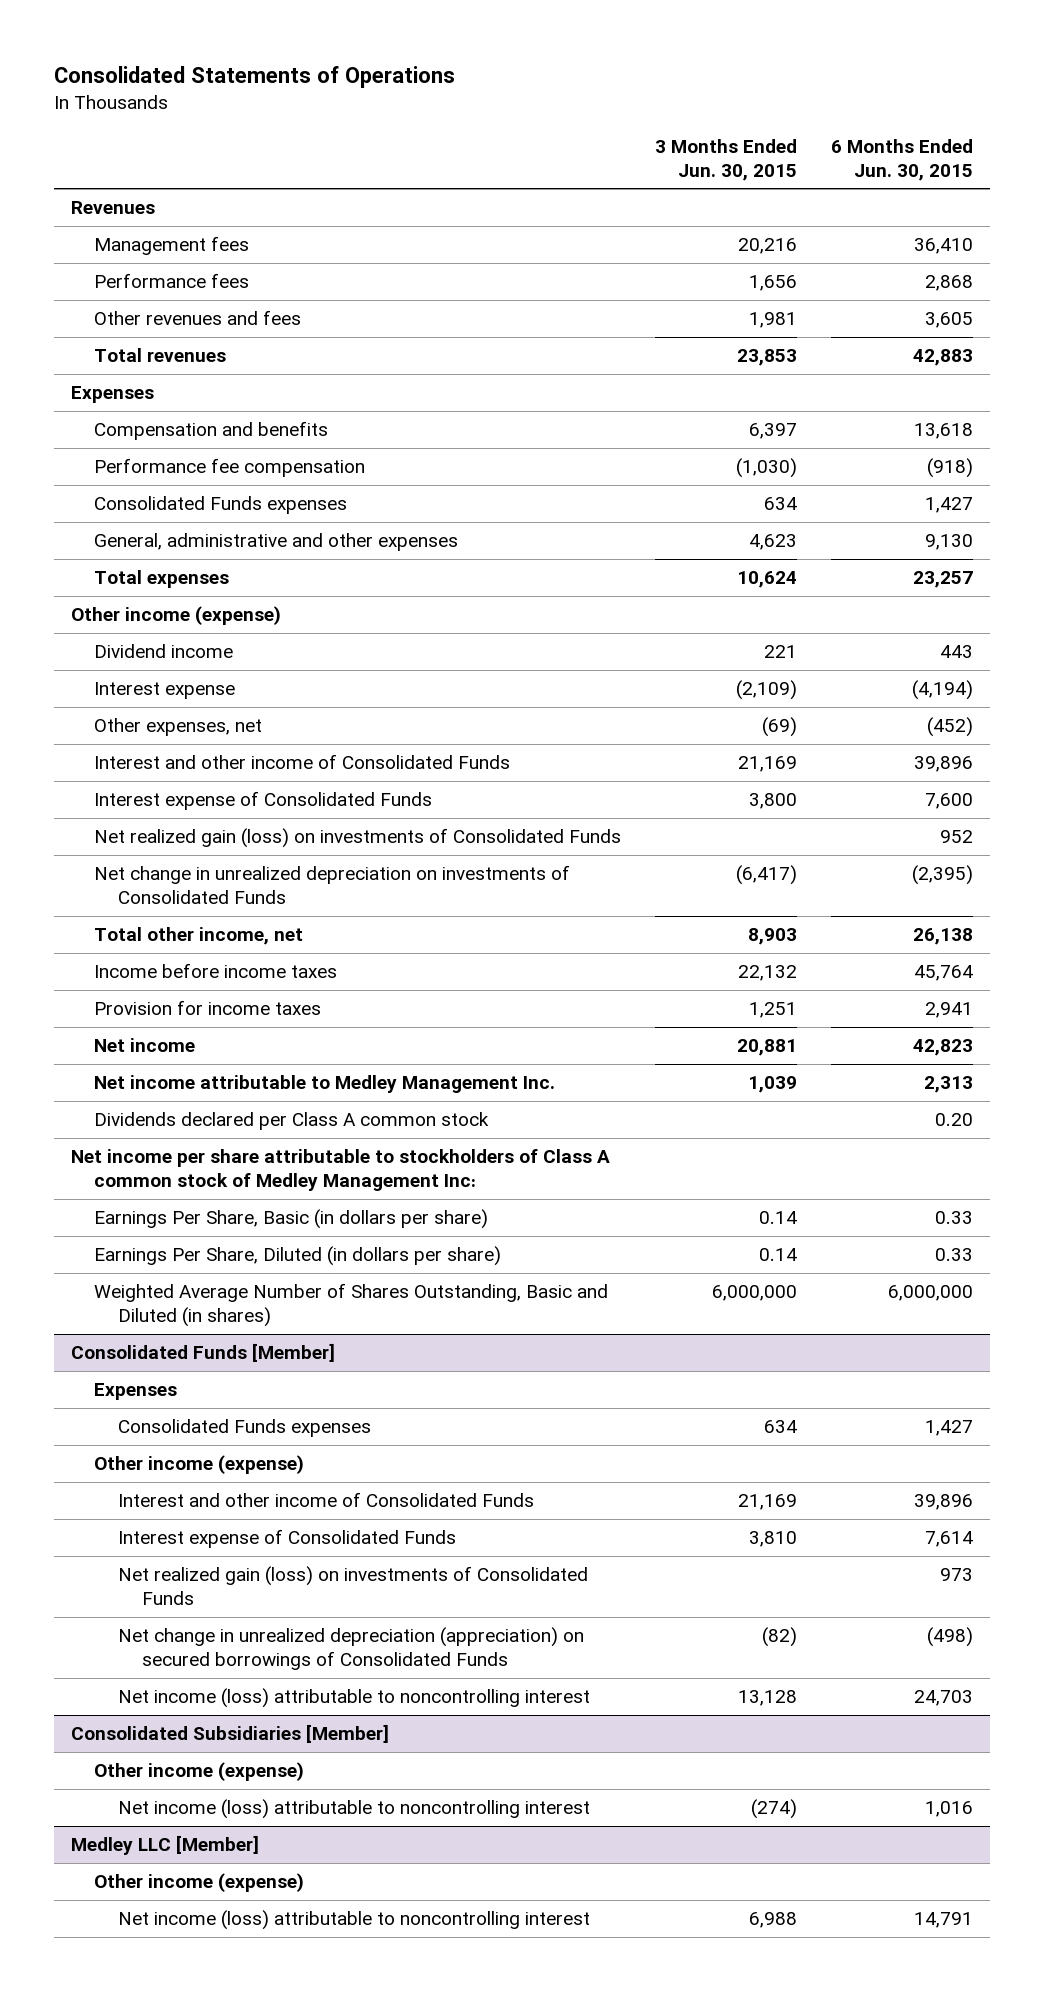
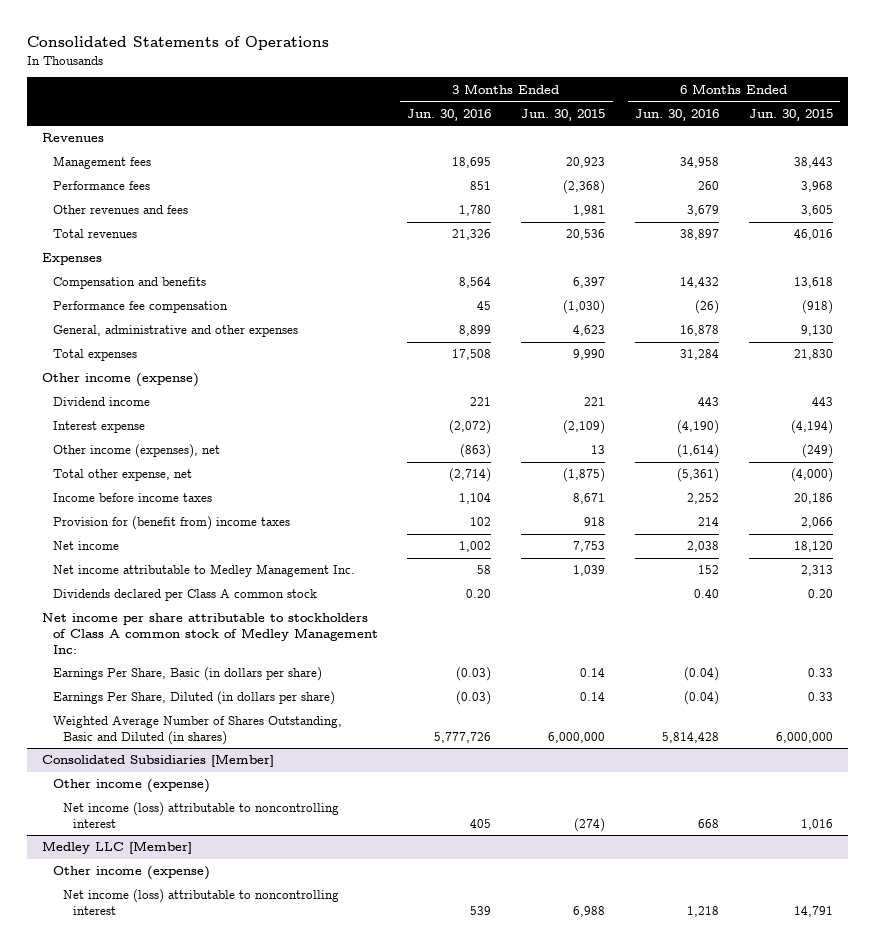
- | 3 Months Ended Jun. 30, 2015 | 6 Months Ended Jun. 30, 2015
+ | 3 Months Ended Jun. 30, 2016 | 3 Months Ended Jun. 30, 2015 | 6 Months Ended Jun. 30, 2016 | 6 Months Ended Jun. 30, 2015
- Management fees | 20,216 | 36,410
- Performance fees | 1,656 | 2,868
+ Management fees | 18,695 | 20,923 | 34,958 | 38,443
+ Performance fees | 851 | (2,368) | 260 | 3,968
- Total revenues | 23,853 | 42,883
+ Total revenues | 21,326 | 20,536 | 38,897 | 46,016
- Consolidated Funds expenses | 634 | 1,427
- Total expenses | 10,624 | 23,257
+ Total expenses | 17,508 | 9,990 | 31,284 | 21,830
- Other expenses, net | (69) | (452)
- Interest and other income of Consolidated Funds | 21,169 | 39,896
- Interest expense of Consolidated Funds | 3,800 | 7,600
- Net realized gain (loss) on investments of Consolidated Funds | | 952
- Net change in unrealized depreciation on investments of Consolidated Funds | (6,417) | (2,395)
- Total other income, net | 8,903 | 26,138
- Income before income taxes | 22,132 | 45,764
- Provision for income taxes | 1,251 | 2,941
- Net income | 20,881 | 42,823
+ Other income (expenses), net | (863) | 13 | (1,614) | (249)
+ Total other expense, net | (2,714) | (1,875) | (5,361) | (4,000)
+ Income before income taxes | 1,104 | 8,671 | 2,252 | 20,186
+ Provision for (benefit from) income taxes | 102 | 918 | 214 | 2,066
+ Net income | 1,002 | 7,753 | 2,038 | 18,120
- Consolidated Funds [Member]
- Expenses
- Consolidated Funds expenses | 634 | 1,427
- Other income (expense)
- Interest and other income of Consolidated Funds | 21,169 | 39,896
- Interest expense of Consolidated Funds | 3,810 | 7,614
- Net realized gain (loss) on investments of Consolidated Funds | | 973
- Net change in unrealized depreciation (appreciation) on secured borrowings of Consolidated Funds | (82) | (498)
- Net income (loss) attributable to noncontrolling interest | 13,128 | 24,703

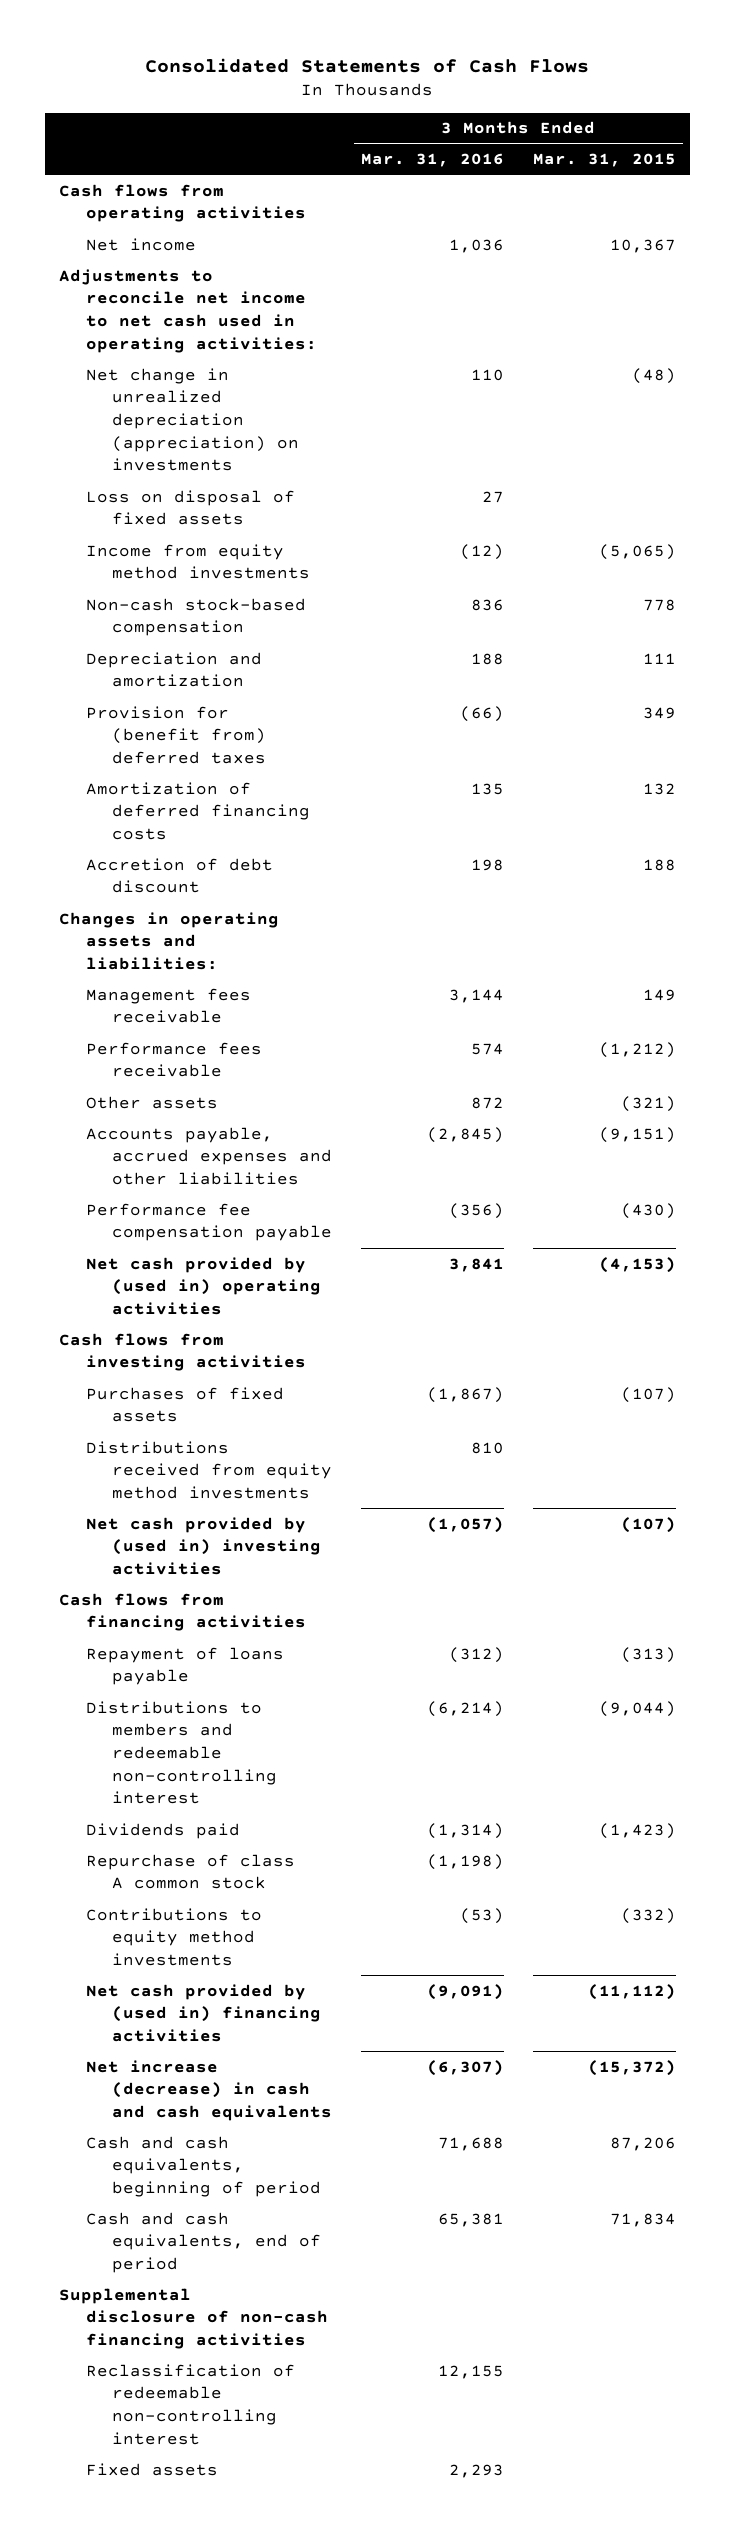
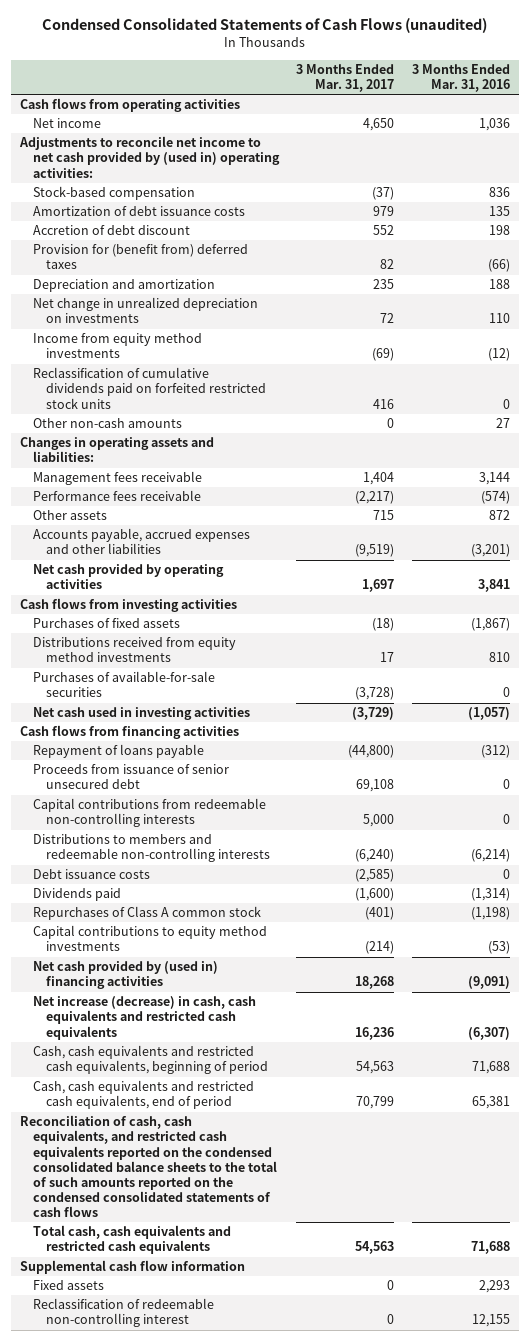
- Consolidated Statements of Cash Flows
+ Condensed Consolidated Statements of Cash Flows (unaudited)
- | 3 Months Ended Mar. 31, 2016 | 3 Months Ended Mar. 31, 2015
+ | 3 Months Ended Mar. 31, 2017 | 3 Months Ended Mar. 31, 2016
- Adjustments to reconcile net income to net cash used in operating activities:
- Net change in unrealized depreciation (appreciation) on investments | 110 | (48)
- Loss on disposal of fixed assets | 27 |
- Non-cash stock-based compensation | 836 | 778
- Amortization of deferred financing costs | 135 | 132
+ Adjustments to reconcile net income to net cash provided by (used in) operating activities:
+ Stock-based compensation | (37) | 836
+ Amortization of debt issuance costs | 979 | 135
moved down: Provision for (benefit from) deferred taxes | 82 | (66)
moved down: Depreciation and amortization | 235 | 188
+ Net change in unrealized depreciation on investments | 72 | 110
moved down: Income from equity method investments | (69) | (12)
+ Reclassification of cumulative dividends paid on forfeited restricted stock units | 416 | 0
+ Other non-cash amounts | 0 | 27
- Performance fees receivable | 574 | (1,212)
+ Performance fees receivable | (2,217) | (574)
- Accounts payable, accrued expenses and other liabilities | (2,845) | (9,151)
- Performance fee compensation payable | (356) | (430)
- Net cash provided by (used in) operating activities | 3,841 | (4,153)
+ Accounts payable, accrued expenses and other liabilities | (9,519) | (3,201)
+ Net cash provided by operating activities | 1,697 | 3,841
- Net cash provided by (used in) investing activities | (1,057) | (107)
+ Purchases of available-for-sale securities | (3,728) | 0
+ Net cash used in investing activities | (3,729) | (1,057)
- Distributions to members and redeemable non-controlling interest | (6,214) | (9,044)
+ Proceeds from issuance of senior unsecured debt | 69,108 | 0
+ Capital contributions from redeemable non-controlling interests | 5,000 | 0
+ Distributions to members and redeemable non-controlling interests | (6,240) | (6,214)
+ Debt issuance costs | (2,585) | 0
- Repurchase of class A common stock | (1,198) |
- Contributions to equity method investments | (53) | (332)
+ Repurchases of Class A common stock | (401) | (1,198)
+ Capital contributions to equity method investments | (214) | (53)
- Net increase (decrease) in cash and cash equivalents | (6,307) | (15,372)
- Cash and cash equivalents, beginning of period | 71,688 | 87,206
- Cash and cash equivalents, end of period | 65,381 | 71,834
- Supplemental disclosure of non-cash financing activities
+ Net increase (decrease) in cash, cash equivalents and restricted cash equivalents | 16,236 | (6,307)
+ Cash, cash equivalents and restricted cash equivalents, beginning of period | 54,563 | 71,688
+ Cash, cash equivalents and restricted cash equivalents, end of period | 70,799 | 65,381
+ Reconciliation of cash, cash equivalents, and restricted cash equivalents reported on the condensed consolidated balance sheets to the total of such amounts reported on the condensed consolidated statements of cash flows
+ Total cash, cash equivalents and restricted cash equivalents | 54,563 | 71,688
+ Supplemental cash flow information
moved down: Reclassification of redeemable non-controlling interest | 0 | 12,155

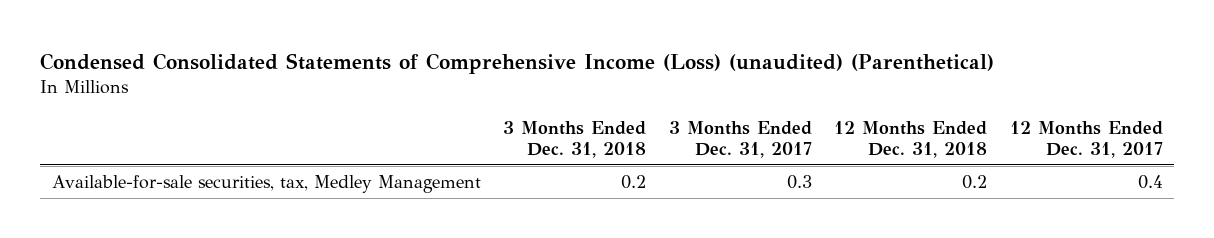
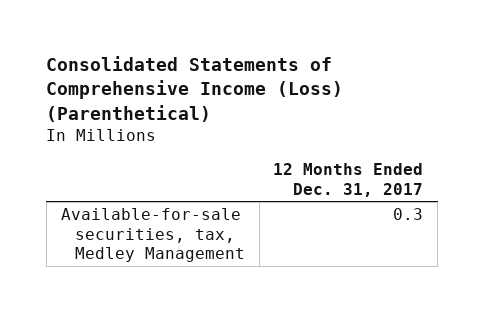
- Condensed Consolidated Statements of Comprehensive Income (Loss) (unaudited) (Parenthetical)
+ Consolidated Statements of Comprehensive Income (Loss) (Parenthetical)
- | 3 Months Ended Dec. 31, 2018 | 3 Months Ended Dec. 31, 2017 | 12 Months Ended Dec. 31, 2018 | 12 Months Ended Dec. 31, 2017
+ | 12 Months Ended Dec. 31, 2017
- Available-for-sale securities, tax, Medley Management | 0.2 | 0.3 | 0.2 | 0.4
+ Available-for-sale securities, tax, Medley Management | 0.3

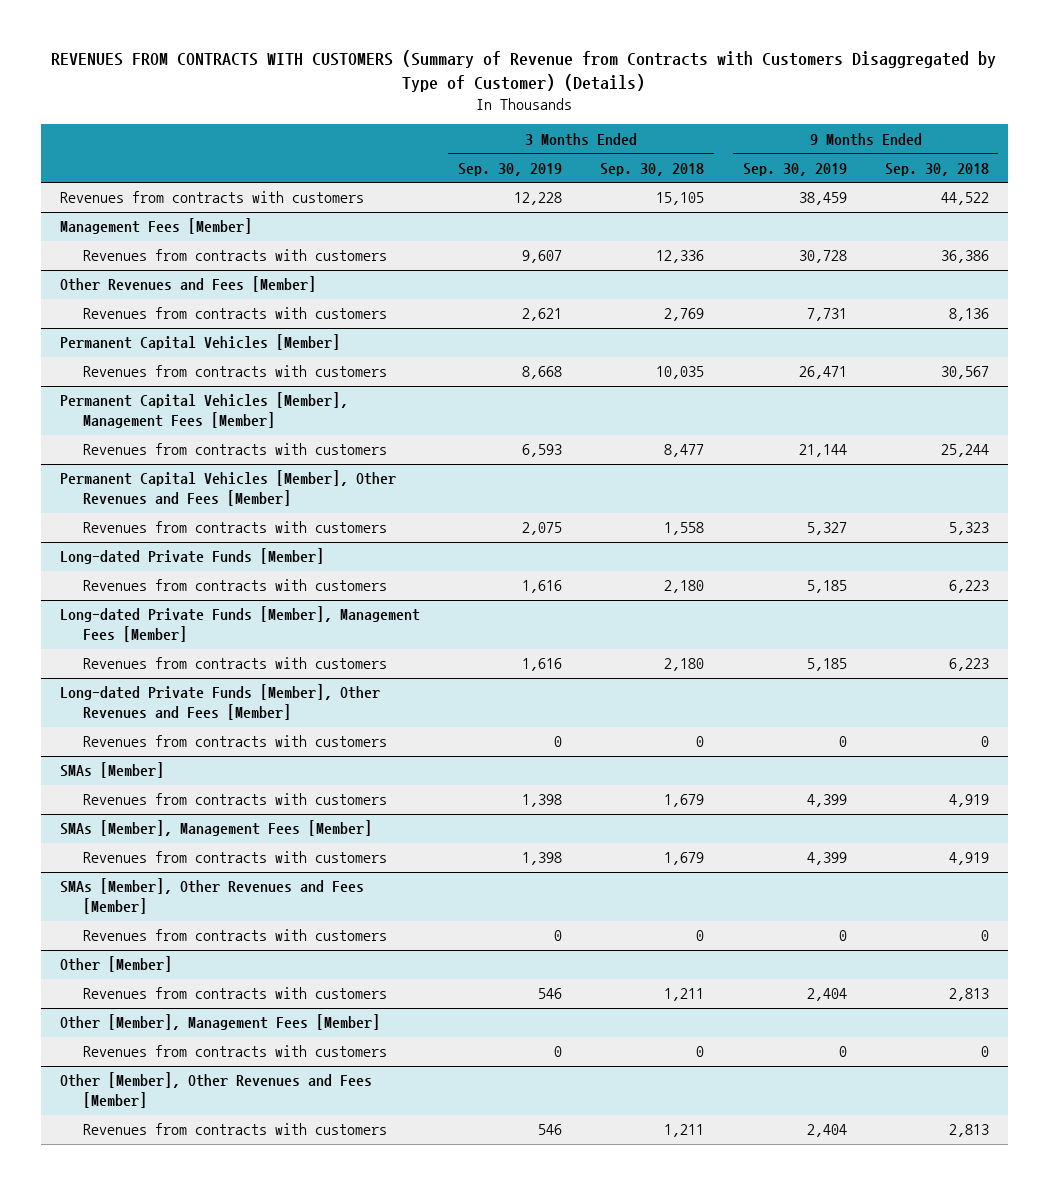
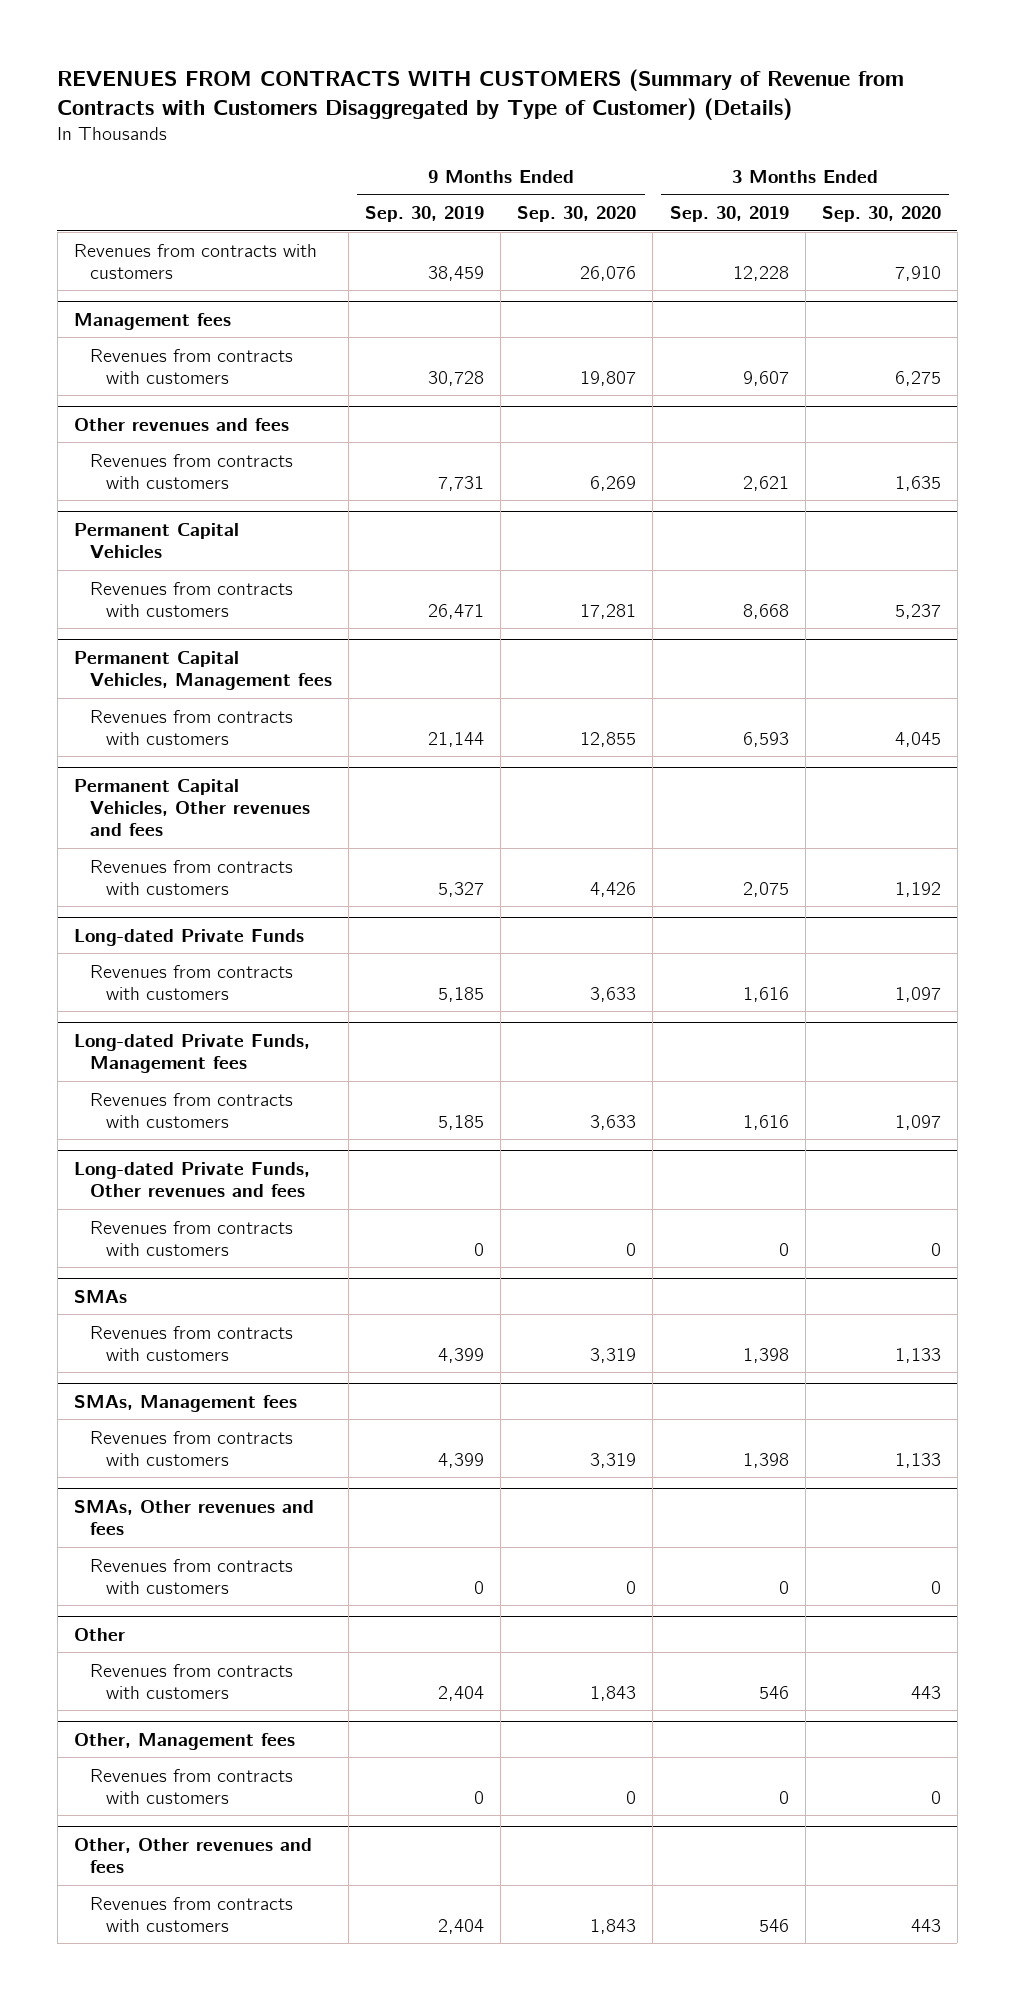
- | 3 Months Ended Sep. 30, 2019 | 3 Months Ended Sep. 30, 2018 | 9 Months Ended Sep. 30, 2019 | 9 Months Ended Sep. 30, 2018
+ | 9 Months Ended Sep. 30, 2019 | 9 Months Ended Sep. 30, 2020 | 3 Months Ended Sep. 30, 2019 | 3 Months Ended Sep. 30, 2020
- Management Fees [Member]
+ Management fees
- Other Revenues and Fees [Member]
+ Other revenues and fees
- Permanent Capital Vehicles [Member]
+ Permanent Capital Vehicles
- Permanent Capital Vehicles [Member], Management Fees [Member]
+ Permanent Capital Vehicles, Management fees
- Permanent Capital Vehicles [Member], Other Revenues and Fees [Member]
+ Permanent Capital Vehicles, Other revenues and fees
- Long-dated Private Funds [Member]
+ Long-dated Private Funds
- Long-dated Private Funds [Member], Management Fees [Member]
+ Long-dated Private Funds, Management fees
- Long-dated Private Funds [Member], Other Revenues and Fees [Member]
+ Long-dated Private Funds, Other revenues and fees
- SMAs [Member]
+ SMAs
- SMAs [Member], Management Fees [Member]
+ SMAs, Management fees
- SMAs [Member], Other Revenues and Fees [Member]
+ SMAs, Other revenues and fees
- Other [Member]
+ Other
- Other [Member], Management Fees [Member]
+ Other, Management fees
- Other [Member], Other Revenues and Fees [Member]
+ Other, Other revenues and fees

